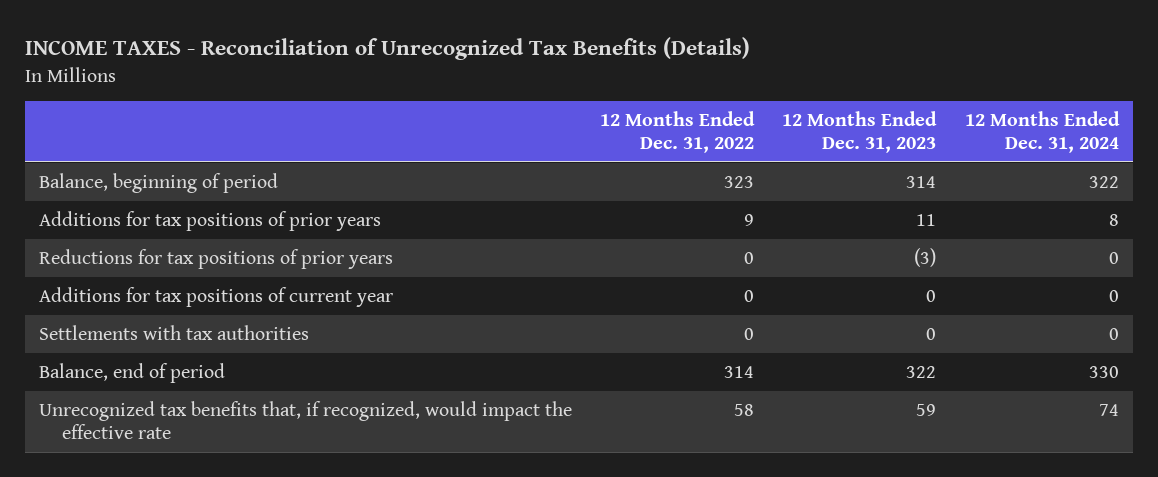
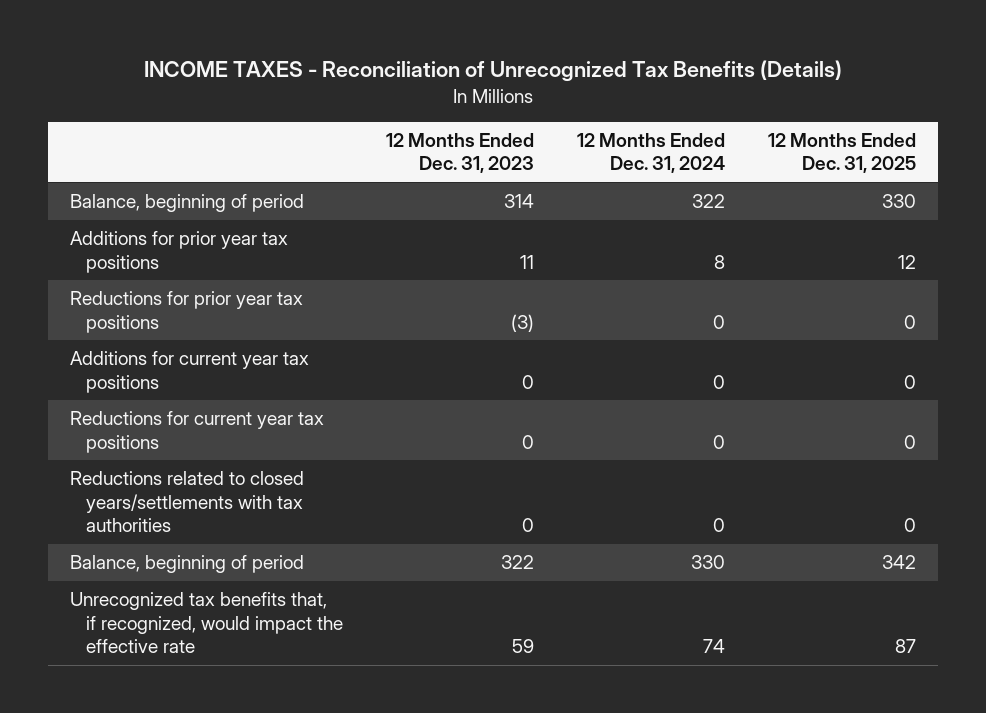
- | 12 Months Ended Dec. 31, 2022 | 12 Months Ended Dec. 31, 2023 | 12 Months Ended Dec. 31, 2024
+ | 12 Months Ended Dec. 31, 2023 | 12 Months Ended Dec. 31, 2024 | 12 Months Ended Dec. 31, 2025
- Additions for tax positions of prior years | 9 | 11 | 8
- Reductions for tax positions of prior years | 0 | (3) | 0
- Additions for tax positions of current year | 0 | 0 | 0
- Settlements with tax authorities | 0 | 0 | 0
- Balance, end of period | 314 | 322 | 330
+ Additions for prior year tax positions | 11 | 8 | 12
+ Reductions for prior year tax positions | (3) | 0 | 0
+ Additions for current year tax positions | 0 | 0 | 0
+ Reductions for current year tax positions | 0 | 0 | 0
+ Reductions related to closed years/settlements with tax authorities | 0 | 0 | 0
+ Balance, beginning of period | 322 | 330 | 342

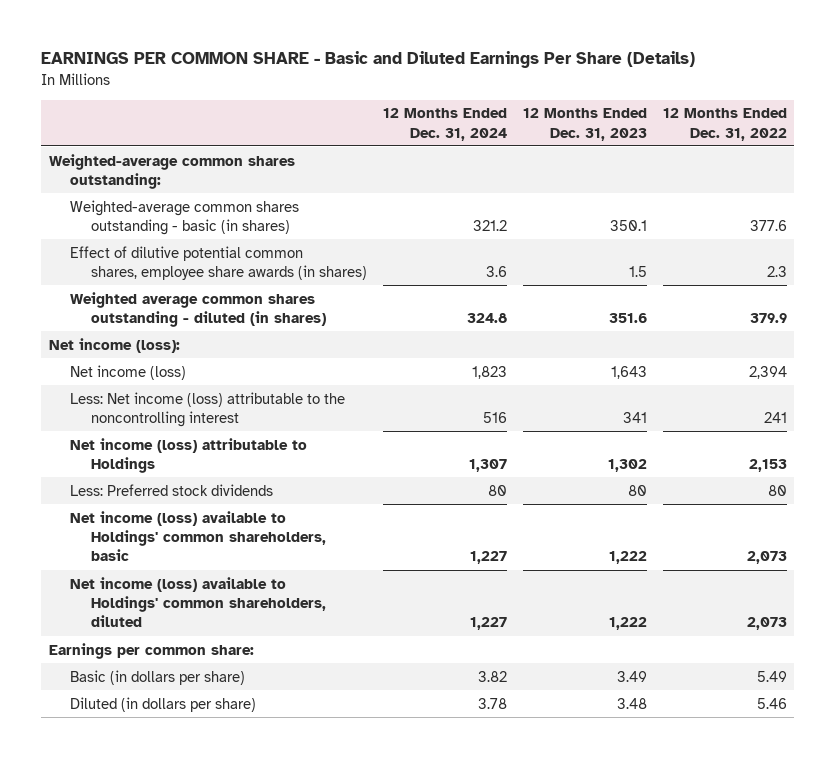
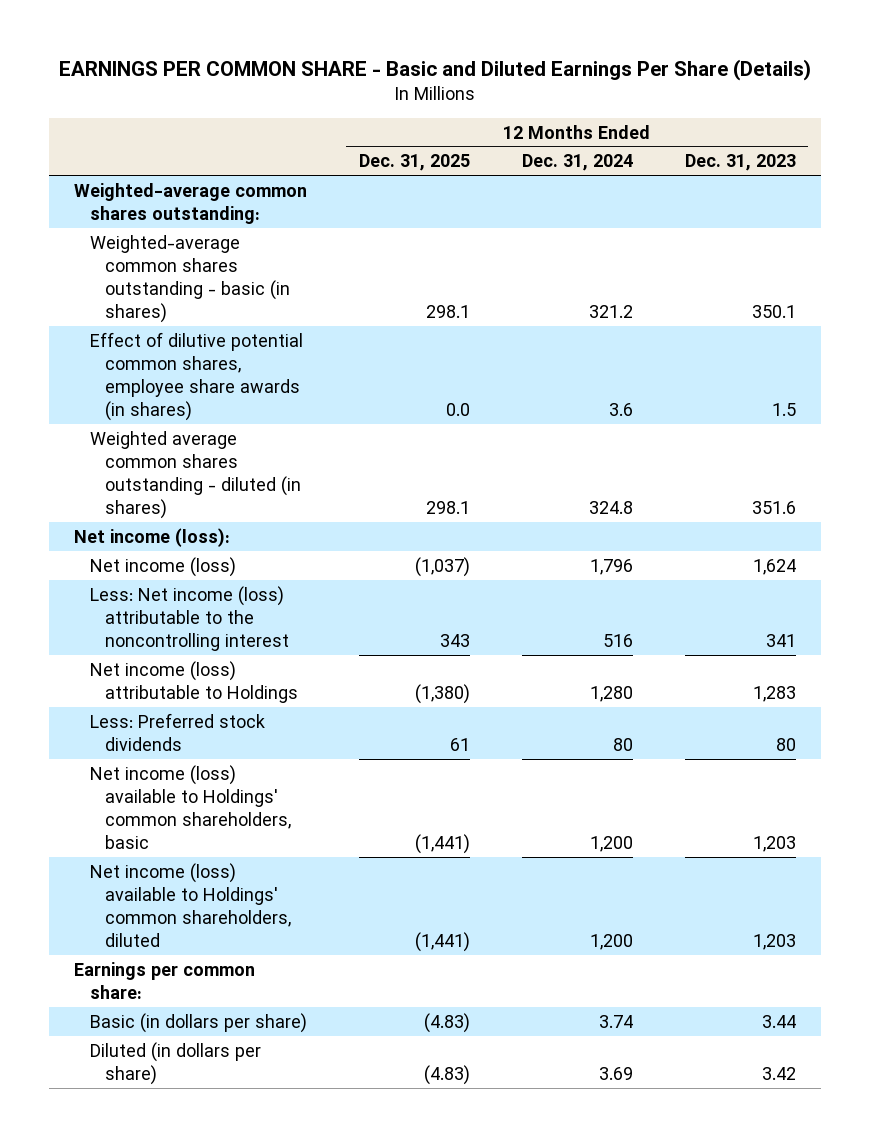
- | 12 Months Ended Dec. 31, 2024 | 12 Months Ended Dec. 31, 2023 | 12 Months Ended Dec. 31, 2022
+ | 12 Months Ended Dec. 31, 2025 | 12 Months Ended Dec. 31, 2024 | 12 Months Ended Dec. 31, 2023
- Net income (loss) | 1,823 | 1,643 | 2,394
+ Net income (loss) | (1,037) | 1,796 | 1,624
- Net income (loss) attributable to Holdings | 1,307 | 1,302 | 2,153
+ Net income (loss) attributable to Holdings | (1,380) | 1,280 | 1,283
- Net income (loss) available to Holdings' common shareholders, basic | 1,227 | 1,222 | 2,073
- Net income (loss) available to Holdings' common shareholders, diluted | 1,227 | 1,222 | 2,073
+ Net income (loss) available to Holdings' common shareholders, basic | (1,441) | 1,200 | 1,203
+ Net income (loss) available to Holdings' common shareholders, diluted | (1,441) | 1,200 | 1,203
- Basic (in dollars per share) | 3.82 | 3.49 | 5.49
- Diluted (in dollars per share) | 3.78 | 3.48 | 5.46
+ Basic (in dollars per share) | (4.83) | 3.74 | 3.44
+ Diluted (in dollars per share) | (4.83) | 3.69 | 3.42

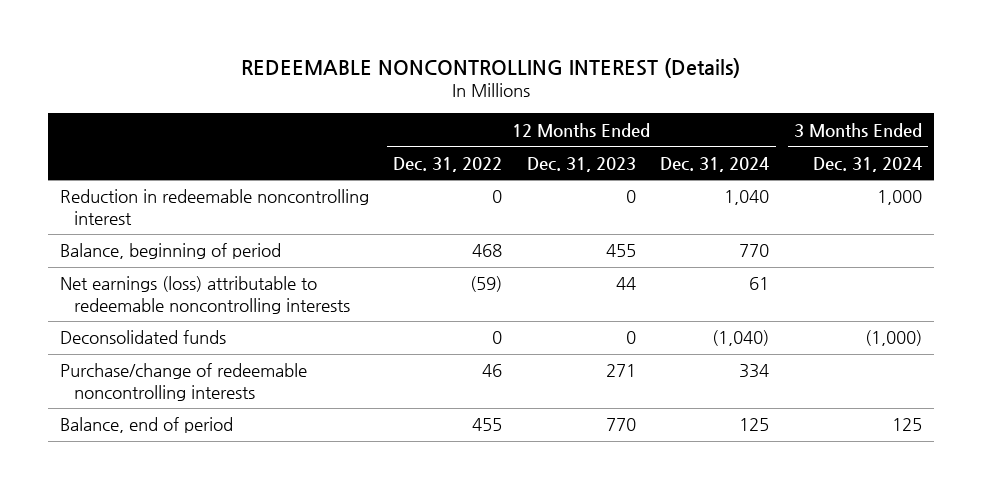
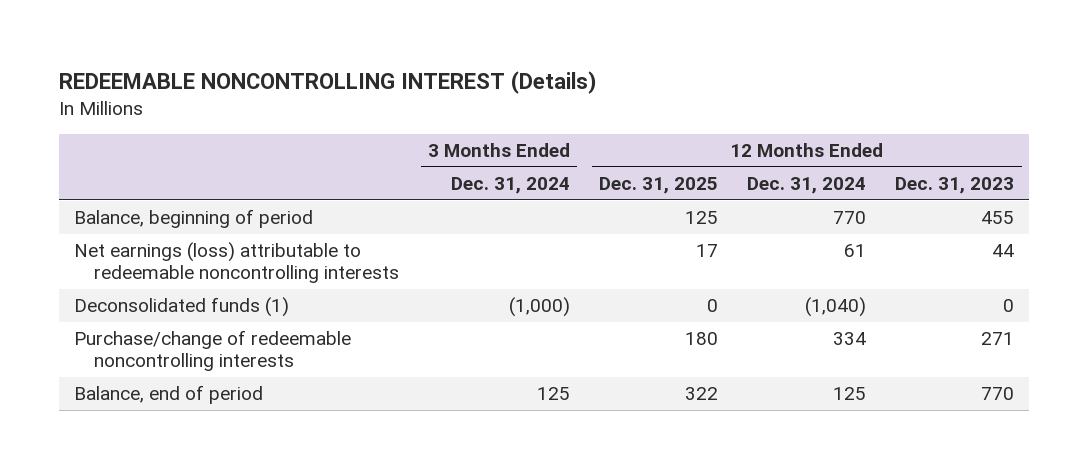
- | 12 Months Ended Dec. 31, 2022 | 12 Months Ended Dec. 31, 2023 | 12 Months Ended Dec. 31, 2024 | 3 Months Ended Dec. 31, 2024
+ | 3 Months Ended Dec. 31, 2024 | 12 Months Ended Dec. 31, 2025 | 12 Months Ended Dec. 31, 2024 | 12 Months Ended Dec. 31, 2023
- Reduction in redeemable noncontrolling interest | 0 | 0 | 1,040 | 1,000
- Deconsolidated funds | 0 | 0 | (1,040) | (1,000)
+ Deconsolidated funds (1) | (1,000) | 0 | (1,040) | 0

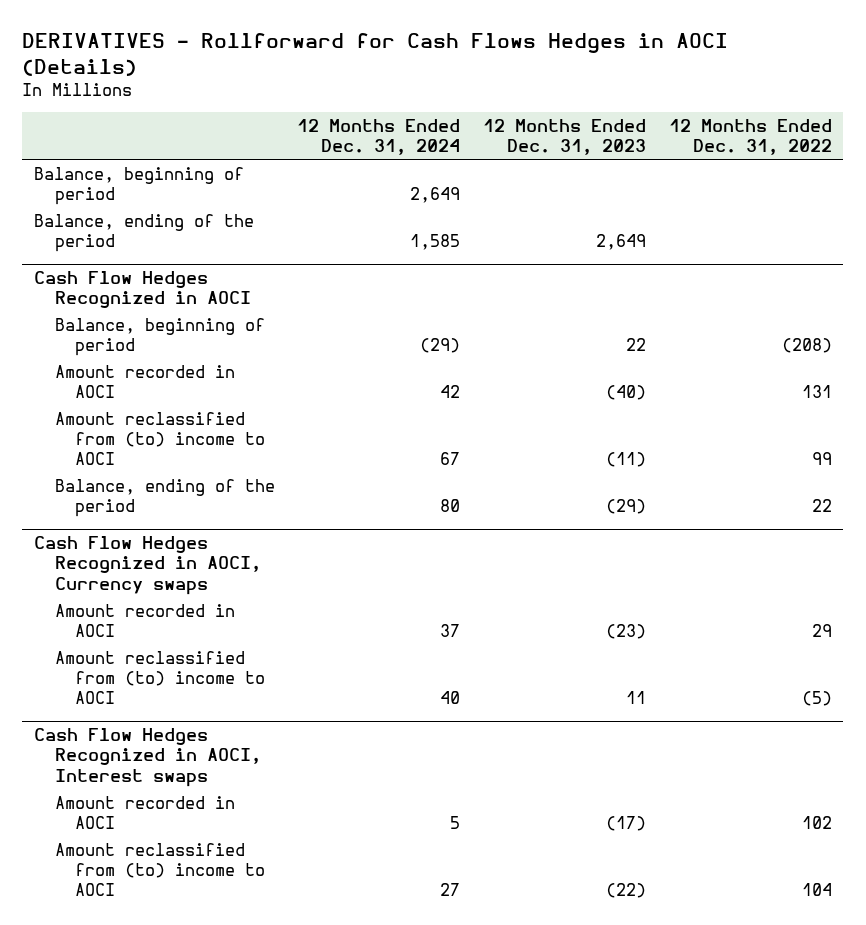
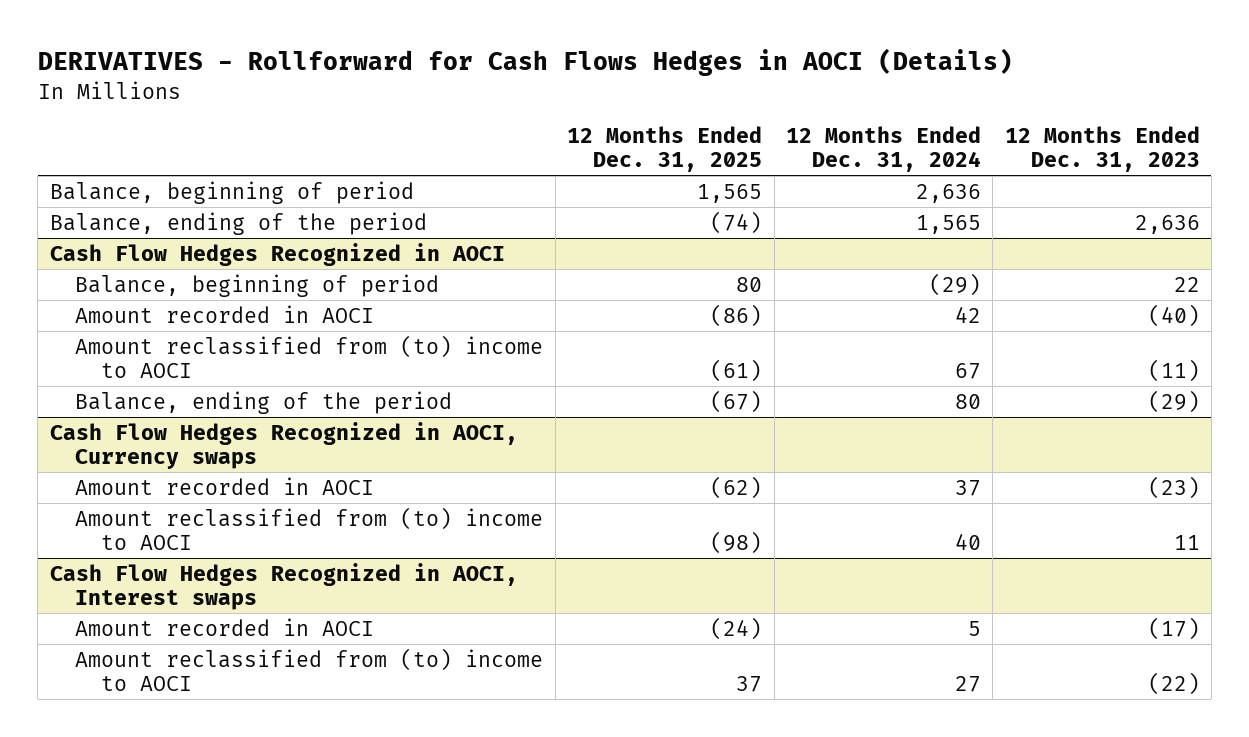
- | 12 Months Ended Dec. 31, 2024 | 12 Months Ended Dec. 31, 2023 | 12 Months Ended Dec. 31, 2022
+ | 12 Months Ended Dec. 31, 2025 | 12 Months Ended Dec. 31, 2024 | 12 Months Ended Dec. 31, 2023
- Balance, beginning of period | 2,649 | |
- Balance, ending of the period | 1,585 | 2,649 |
+ Balance, beginning of period | 1,565 | 2,636 |
+ Balance, ending of the period | (74) | 1,565 | 2,636

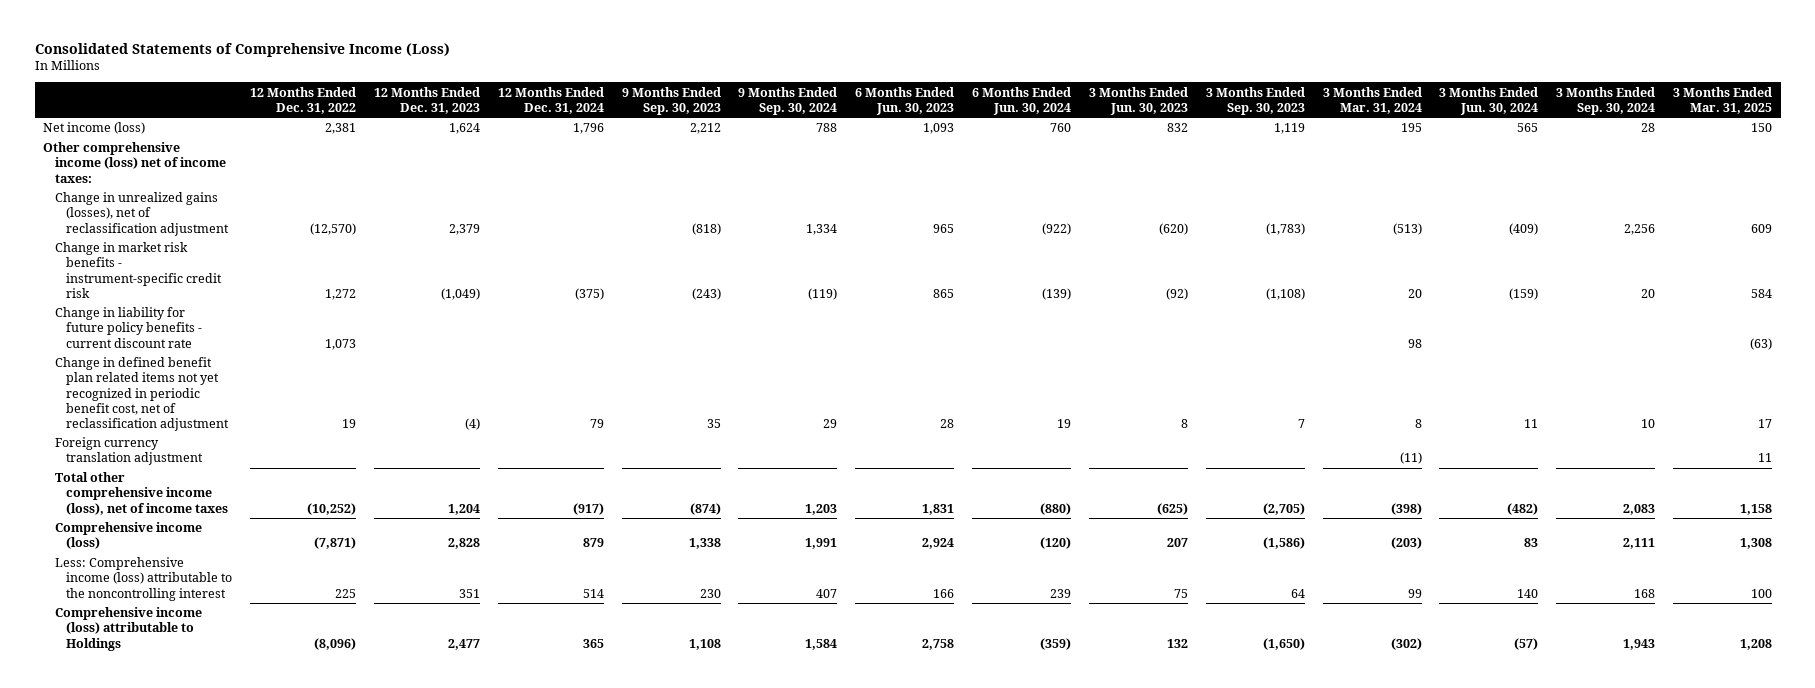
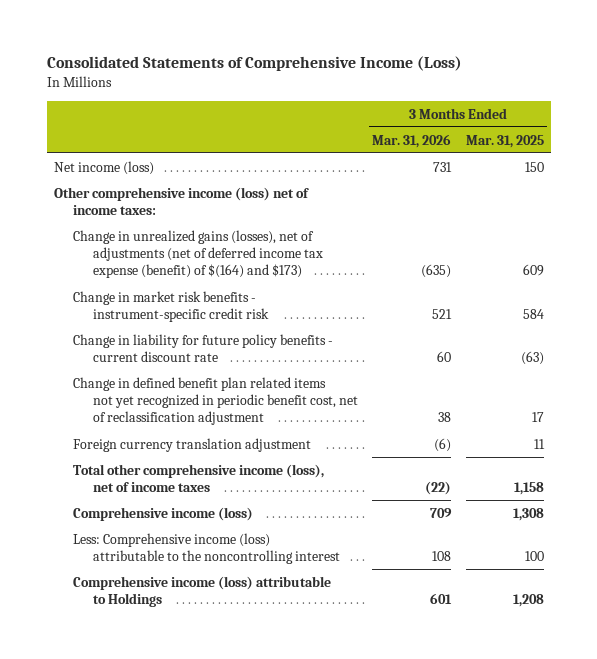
- | 12 Months Ended Dec. 31, 2022 | 12 Months Ended Dec. 31, 2023 | 12 Months Ended Dec. 31, 2024 | 9 Months Ended Sep. 30, 2023 | 9 Months Ended Sep. 30, 2024 | 6 Months Ended Jun. 30, 2023 | 6 Months Ended Jun. 30, 2024 | 3 Months Ended Jun. 30, 2023 | 3 Months Ended Sep. 30, 2023 | 3 Months Ended Mar. 31, 2024 | 3 Months Ended Jun. 30, 2024 | 3 Months Ended Sep. 30, 2024 | 3 Months Ended Mar. 31, 2025
+ | 3 Months Ended Mar. 31, 2026 | 3 Months Ended Mar. 31, 2025
- Change in unrealized gains (losses), net of reclassification adjustment | (12,570) | 2,379 | | (818) | 1,334 | 965 | (922) | (620) | (1,783) | (513) | (409) | 2,256 | 609
+ Change in unrealized gains (losses), net of adjustments (net of deferred income tax expense (benefit) of $(164) and $173) | (635) | 609

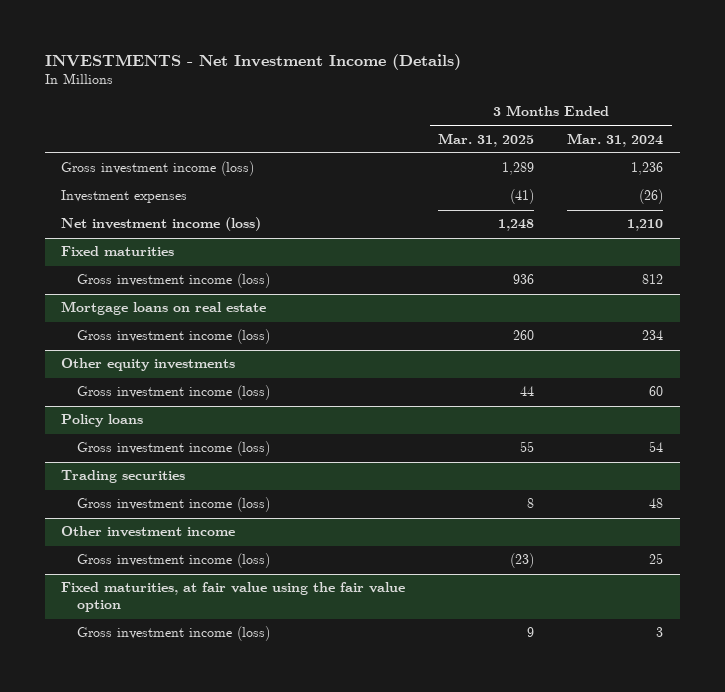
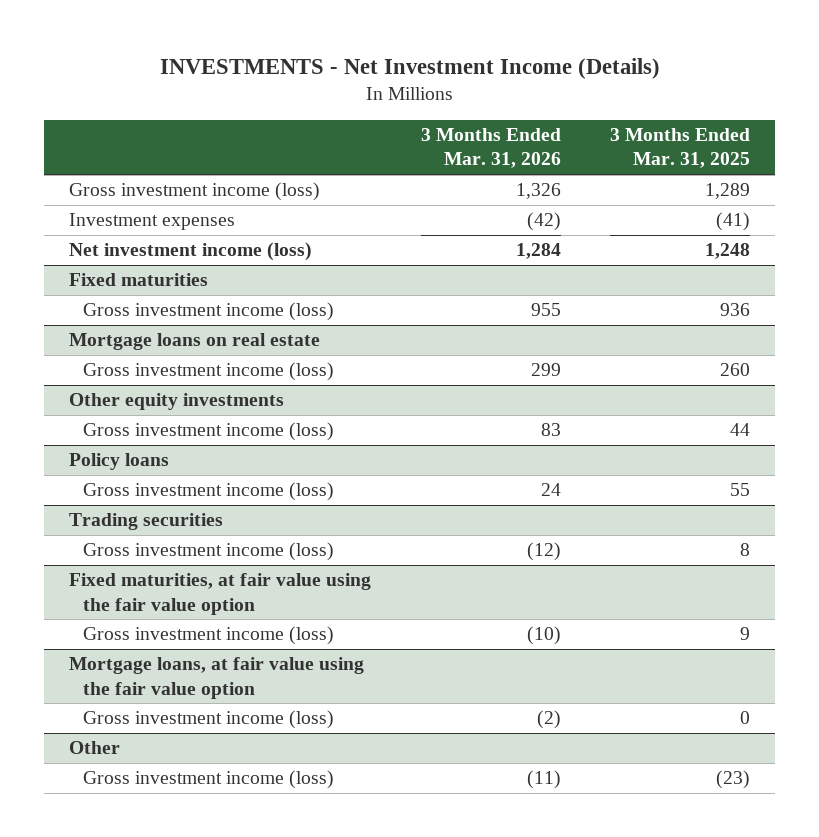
- | 3 Months Ended Mar. 31, 2025 | 3 Months Ended Mar. 31, 2024
+ | 3 Months Ended Mar. 31, 2026 | 3 Months Ended Mar. 31, 2025
- Other investment income
- Gross investment income (loss) | (23) | 25
+ Mortgage loans, at fair value using the fair value option
+ Gross investment income (loss) | (2) | 0
+ Other
+ Gross investment income (loss) | (11) | (23)

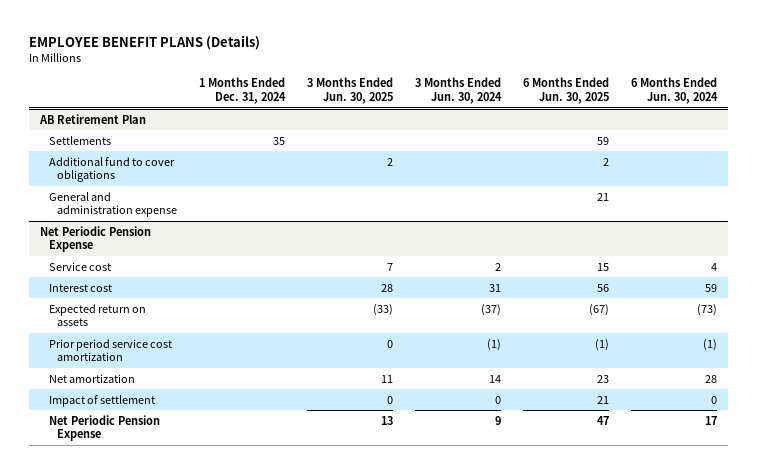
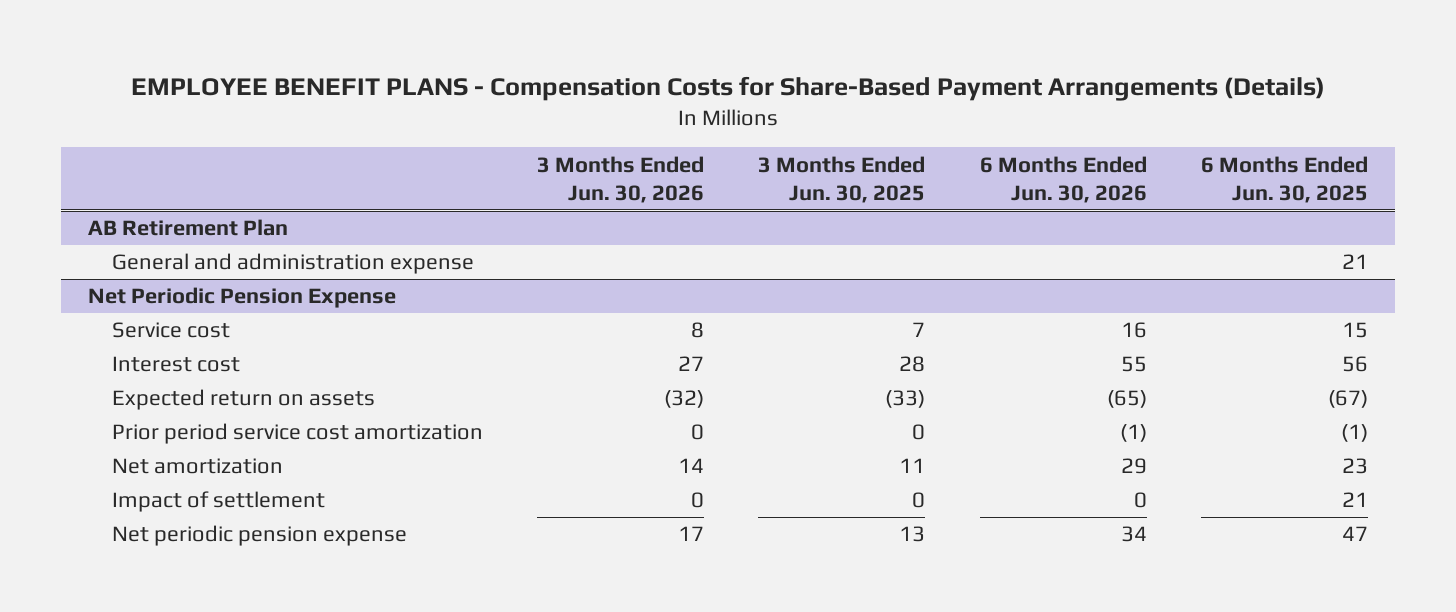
- EMPLOYEE BENEFIT PLANS (Details)
+ EMPLOYEE BENEFIT PLANS - Compensation Costs for Share-Based Payment Arrangements (Details)
- | 1 Months Ended Dec. 31, 2024 | 3 Months Ended Jun. 30, 2025 | 3 Months Ended Jun. 30, 2024 | 6 Months Ended Jun. 30, 2025 | 6 Months Ended Jun. 30, 2024
+ | 3 Months Ended Jun. 30, 2026 | 3 Months Ended Jun. 30, 2025 | 6 Months Ended Jun. 30, 2026 | 6 Months Ended Jun. 30, 2025
@ AB Retirement Plan
- Settlements | 35 | | | 59 |
- Additional fund to cover obligations | | 2 | | 2 |
@ Net Periodic Pension Expense
- Net Periodic Pension Expense | | 13 | 9 | 47 | 17
+ Net periodic pension expense | 17 | 13 | 34 | 47

